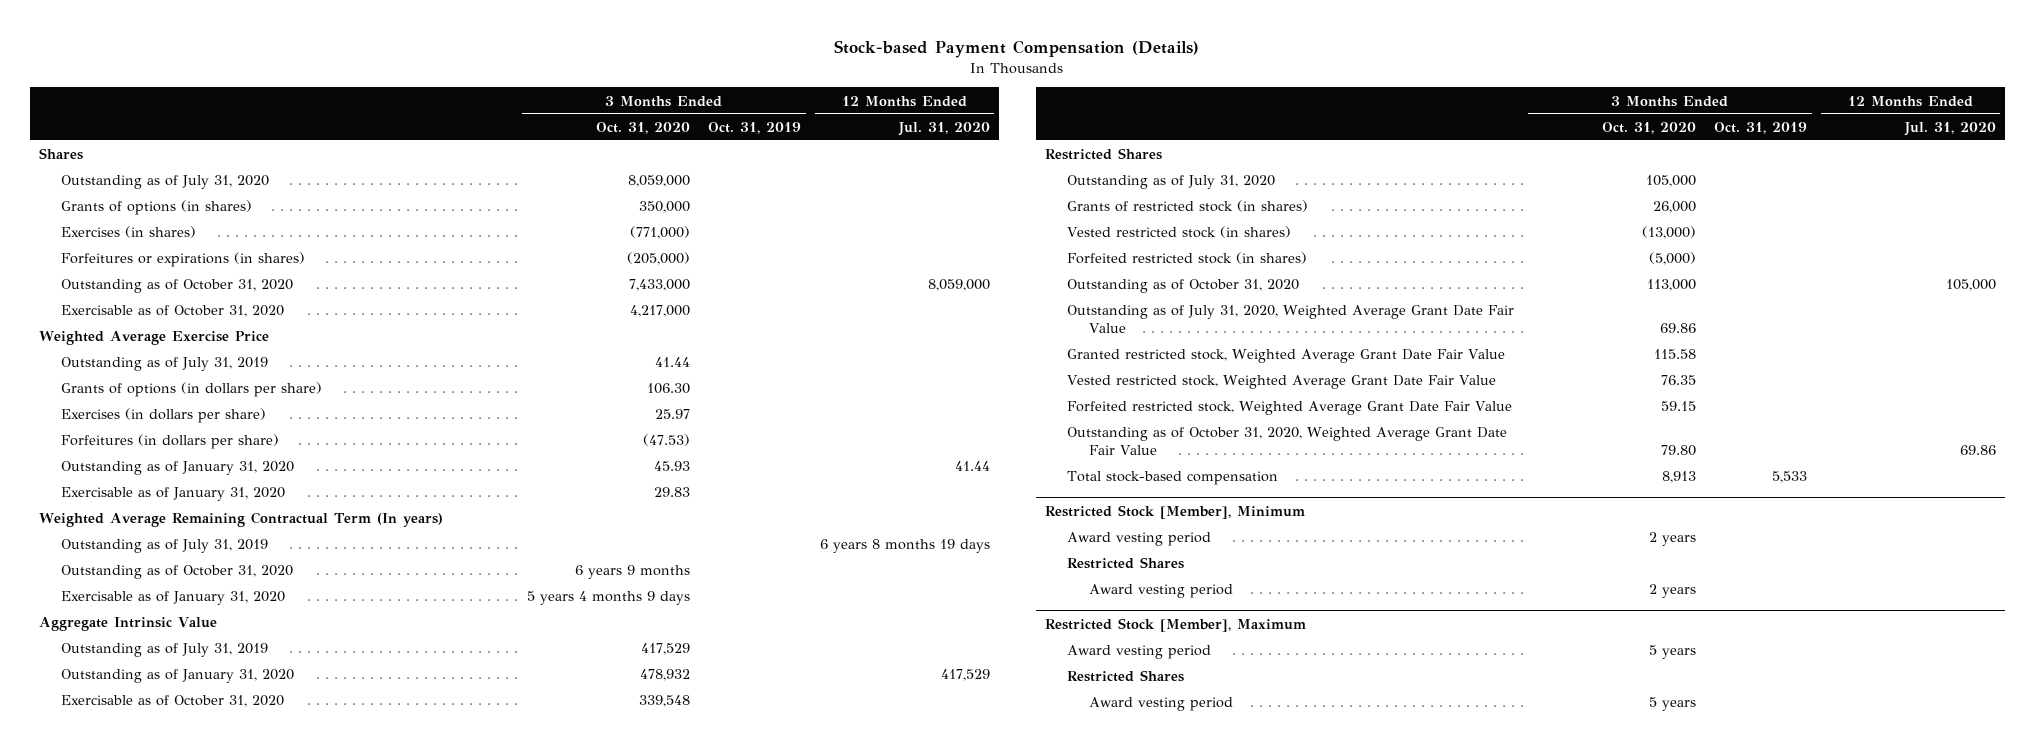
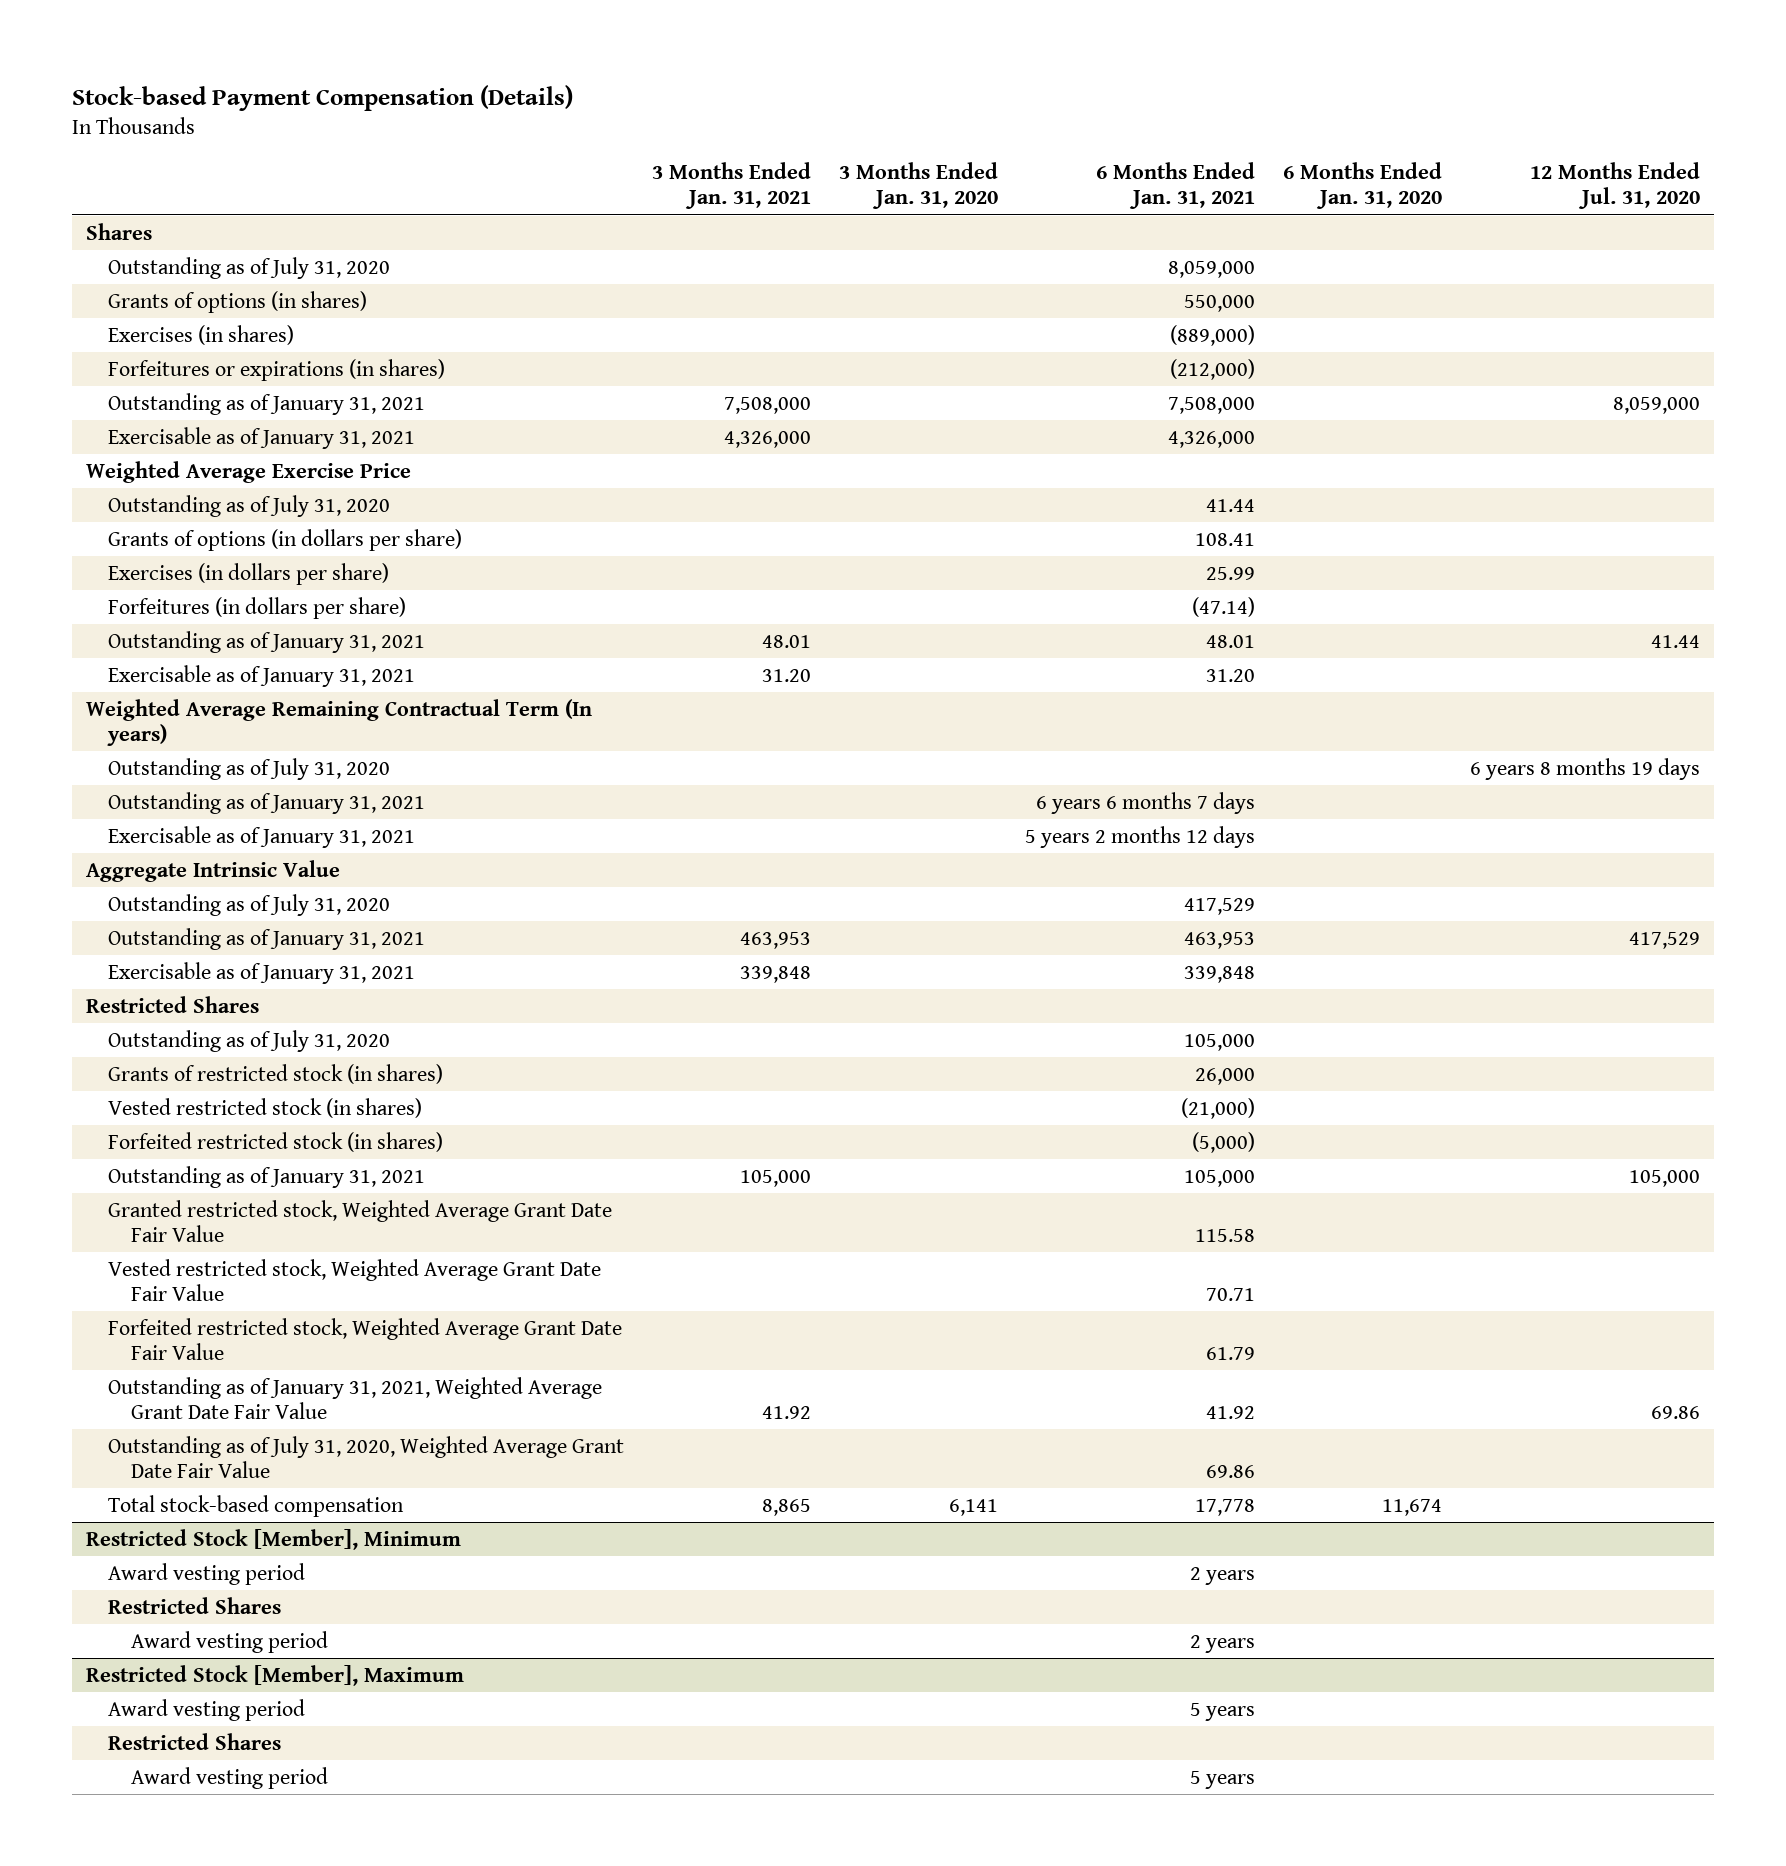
- | 3 Months Ended Oct. 31, 2020 | 3 Months Ended Oct. 31, 2019 | 12 Months Ended Jul. 31, 2020
+ | 3 Months Ended Jan. 31, 2021 | 3 Months Ended Jan. 31, 2020 | 6 Months Ended Jan. 31, 2021 | 6 Months Ended Jan. 31, 2020 | 12 Months Ended Jul. 31, 2020
- Outstanding as of October 31, 2020 | 7,433,000 | | 8,059,000
- Exercisable as of October 31, 2020 | 4,217,000 | |
+ Outstanding as of January 31, 2021 | 7,508,000 | | 7,508,000 | | 8,059,000
+ Exercisable as of January 31, 2021 | 4,326,000 | | 4,326,000 | |
- Outstanding as of July 31, 2019 | 41.44 | |
+ Outstanding as of July 31, 2020 | | | 41.44 | |
- Outstanding as of January 31, 2020 | 45.93 | | 41.44
- Exercisable as of January 31, 2020 | 29.83 | |
+ Outstanding as of January 31, 2021 | 48.01 | | 48.01 | | 41.44
+ Exercisable as of January 31, 2021 | 31.20 | | 31.20 | |
- Outstanding as of July 31, 2019 | | | 6 years 8 months 19 days
- Outstanding as of October 31, 2020 | 6 years 9 months | |
- Exercisable as of January 31, 2020 | 5 years 4 months 9 days | |
+ Outstanding as of July 31, 2020 | | | | | 6 years 8 months 19 days
+ Outstanding as of January 31, 2021 | | | 6 years 6 months 7 days | |
+ Exercisable as of January 31, 2021 | | | 5 years 2 months 12 days | |
- Outstanding as of July 31, 2019 | 417,529 | |
- Outstanding as of January 31, 2020 | 478,932 | | 417,529
- Exercisable as of October 31, 2020 | 339,548 | |
+ Outstanding as of July 31, 2020 | | | 417,529 | |
+ Outstanding as of January 31, 2021 | 463,953 | | 463,953 | | 417,529
+ Exercisable as of January 31, 2021 | 339,848 | | 339,848 | |
- Outstanding as of October 31, 2020 | 113,000 | | 105,000
+ Outstanding as of January 31, 2021 | 105,000 | | 105,000 | | 105,000
- Outstanding as of October 31, 2020, Weighted Average Grant Date Fair Value | 79.80 | | 69.86
+ Outstanding as of January 31, 2021, Weighted Average Grant Date Fair Value | 41.92 | | 41.92 | | 69.86
moved down: Outstanding as of July 31, 2020, Weighted Average Grant Date Fair Value | | | 69.86 | |

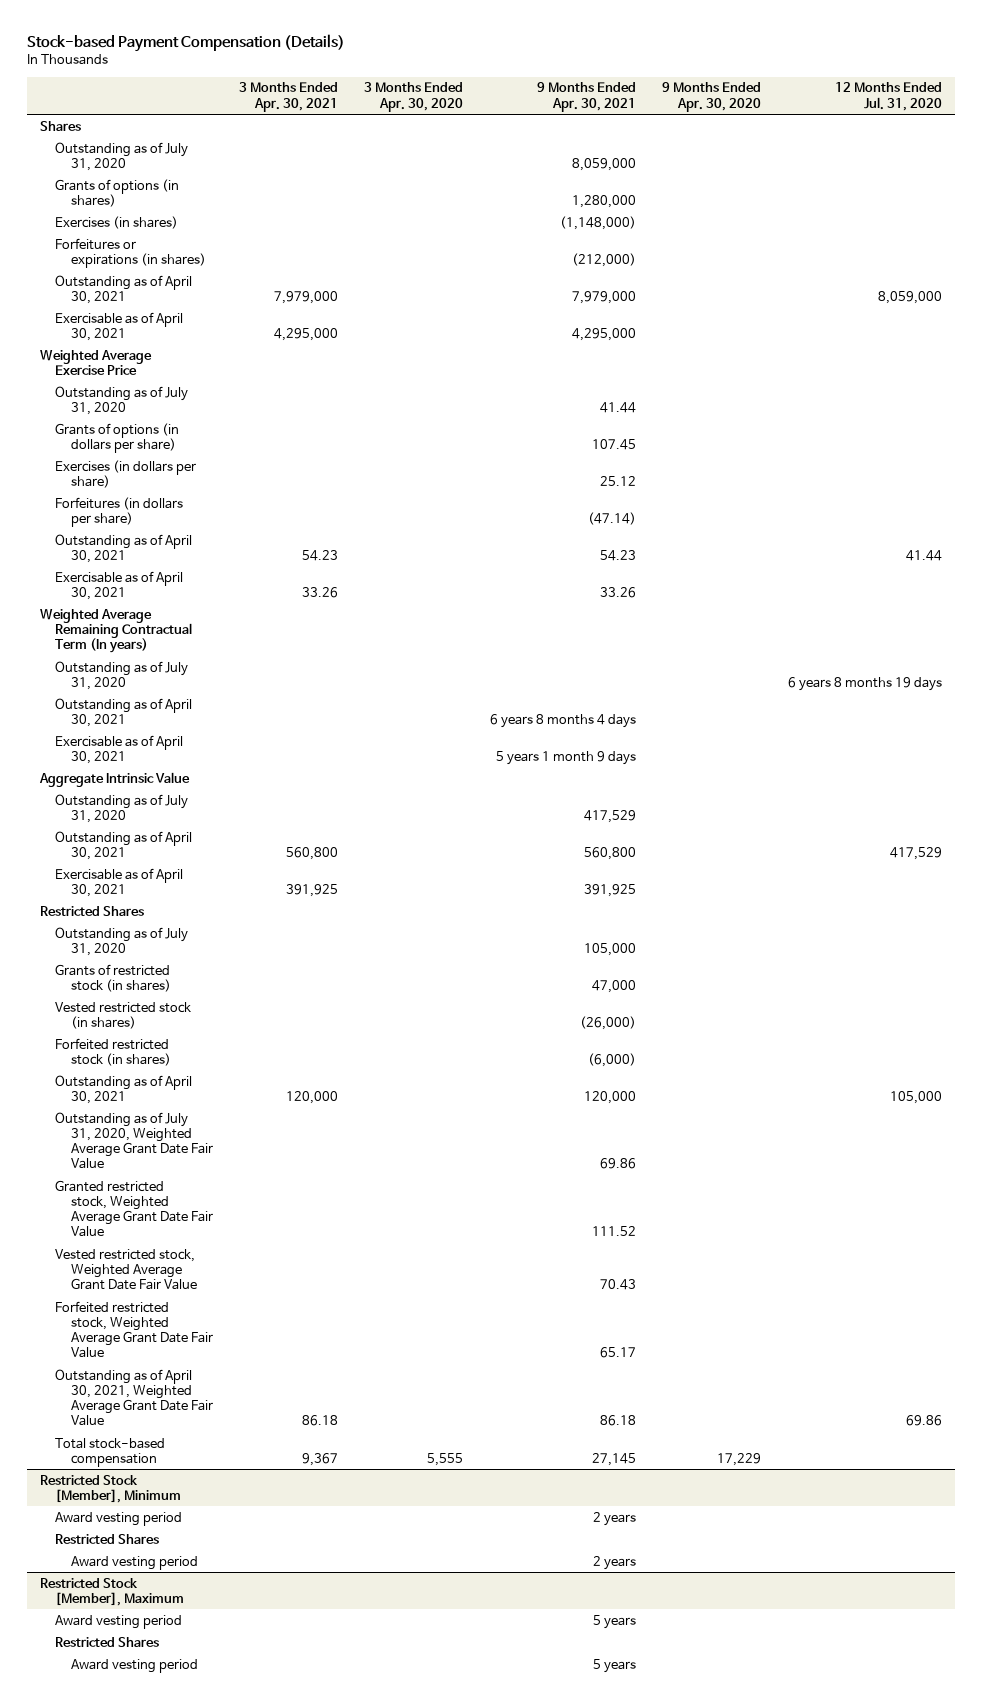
- | 3 Months Ended Jan. 31, 2021 | 3 Months Ended Jan. 31, 2020 | 6 Months Ended Jan. 31, 2021 | 6 Months Ended Jan. 31, 2020 | 12 Months Ended Jul. 31, 2020
+ | 3 Months Ended Apr. 30, 2021 | 3 Months Ended Apr. 30, 2020 | 9 Months Ended Apr. 30, 2021 | 9 Months Ended Apr. 30, 2020 | 12 Months Ended Jul. 31, 2020
- Outstanding as of January 31, 2021 | 7,508,000 | | 7,508,000 | | 8,059,000
- Exercisable as of January 31, 2021 | 4,326,000 | | 4,326,000 | |
+ Outstanding as of April 30, 2021 | 7,979,000 | | 7,979,000 | | 8,059,000
+ Exercisable as of April 30, 2021 | 4,295,000 | | 4,295,000 | |
- Outstanding as of January 31, 2021 | 48.01 | | 48.01 | | 41.44
- Exercisable as of January 31, 2021 | 31.20 | | 31.20 | |
+ Outstanding as of April 30, 2021 | 54.23 | | 54.23 | | 41.44
+ Exercisable as of April 30, 2021 | 33.26 | | 33.26 | |
- Outstanding as of January 31, 2021 | | | 6 years 6 months 7 days | |
- Exercisable as of January 31, 2021 | | | 5 years 2 months 12 days | |
+ Outstanding as of April 30, 2021 | | | 6 years 8 months 4 days | |
+ Exercisable as of April 30, 2021 | | | 5 years 1 month 9 days | |
- Outstanding as of January 31, 2021 | 463,953 | | 463,953 | | 417,529
- Exercisable as of January 31, 2021 | 339,848 | | 339,848 | |
+ Outstanding as of April 30, 2021 | 560,800 | | 560,800 | | 417,529
+ Exercisable as of April 30, 2021 | 391,925 | | 391,925 | |
- Outstanding as of January 31, 2021 | 105,000 | | 105,000 | | 105,000
+ Outstanding as of April 30, 2021 | 120,000 | | 120,000 | | 105,000
moved up: Outstanding as of July 31, 2020, Weighted Average Grant Date Fair Value | | | 69.86 | |
- Outstanding as of January 31, 2021, Weighted Average Grant Date Fair Value | 41.92 | | 41.92 | | 69.86
+ Outstanding as of April 30, 2021, Weighted Average Grant Date Fair Value | 86.18 | | 86.18 | | 69.86

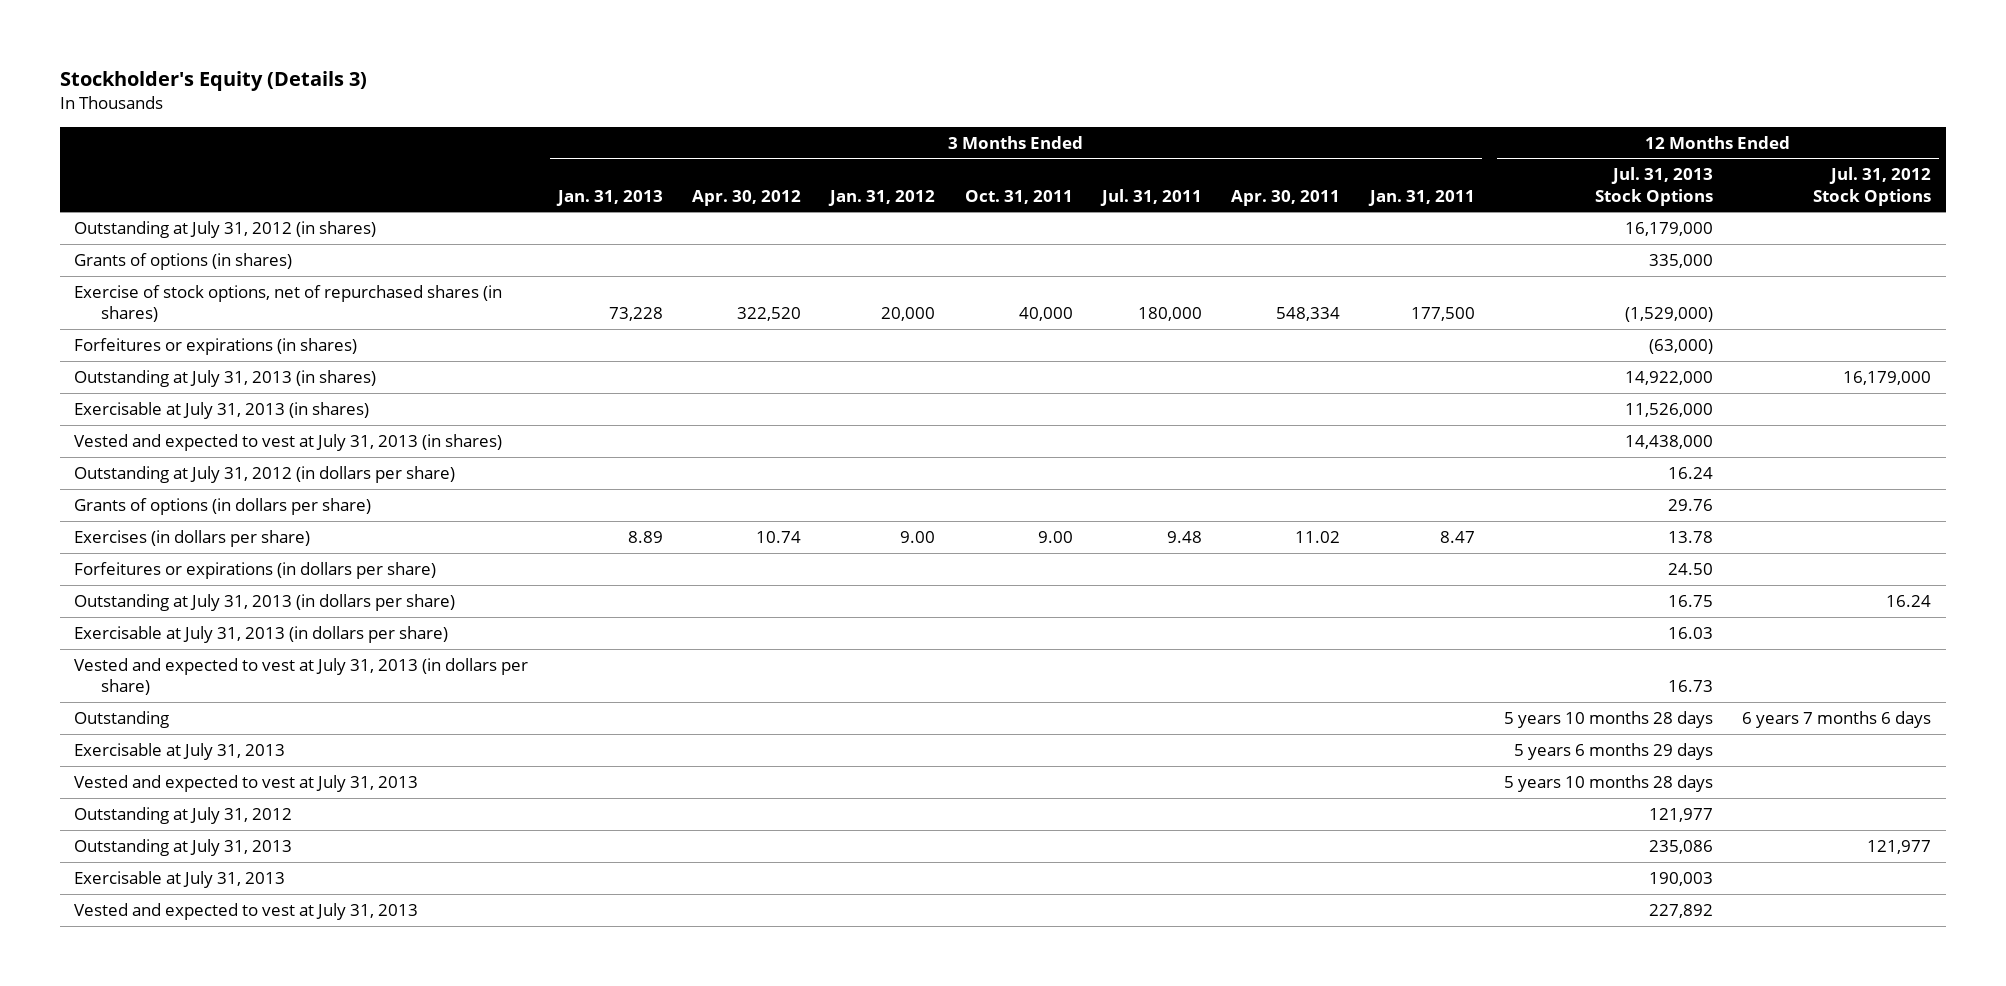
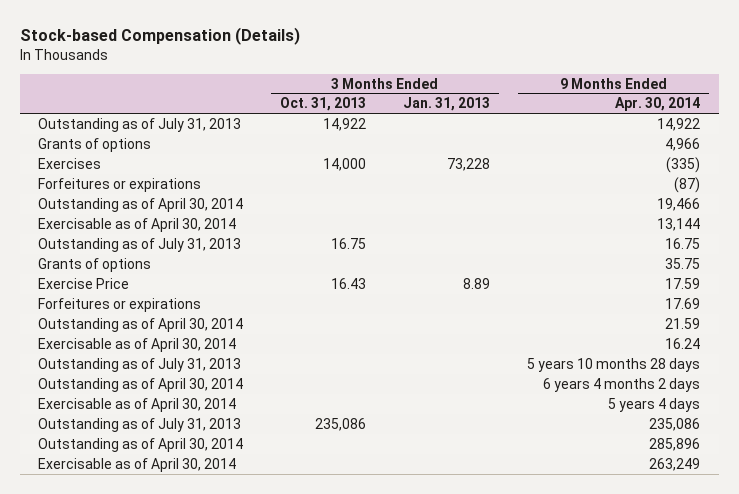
- Stockholder's Equity (Details 3)
+ Stock-based Compensation (Details)
- | 3 Months Ended Jan. 31, 2013 | 3 Months Ended Apr. 30, 2012 | 3 Months Ended Jan. 31, 2012 | 3 Months Ended Oct. 31, 2011 | 3 Months Ended Jul. 31, 2011 | 3 Months Ended Apr. 30, 2011 | 3 Months Ended Jan. 31, 2011 | 12 Months Ended Jul. 31, 2013 Stock Options | 12 Months Ended Jul. 31, 2012 Stock Options
+ | 3 Months Ended Oct. 31, 2013 | 3 Months Ended Jan. 31, 2013 | 9 Months Ended Apr. 30, 2014
- Outstanding at July 31, 2012 (in shares) | | | | | | | | 16,179,000 |
- Grants of options (in shares) | | | | | | | | 335,000 |
- Exercise of stock options, net of repurchased shares (in shares) | 73,228 | 322,520 | 20,000 | 40,000 | 180,000 | 548,334 | 177,500 | (1,529,000) |
- Forfeitures or expirations (in shares) | | | | | | | | (63,000) |
- Outstanding at July 31, 2013 (in shares) | | | | | | | | 14,922,000 | 16,179,000
- Exercisable at July 31, 2013 (in shares) | | | | | | | | 11,526,000 |
- Vested and expected to vest at July 31, 2013 (in shares) | | | | | | | | 14,438,000 |
- Outstanding at July 31, 2012 (in dollars per share) | | | | | | | | 16.24 |
- Grants of options (in dollars per share) | | | | | | | | 29.76 |
- Exercises (in dollars per share) | 8.89 | 10.74 | 9.00 | 9.00 | 9.48 | 11.02 | 8.47 | 13.78 |
- Forfeitures or expirations (in dollars per share) | | | | | | | | 24.50 |
- Outstanding at July 31, 2013 (in dollars per share) | | | | | | | | 16.75 | 16.24
- Exercisable at July 31, 2013 (in dollars per share) | | | | | | | | 16.03 |
- Vested and expected to vest at July 31, 2013 (in dollars per share) | | | | | | | | 16.73 |
- Outstanding | | | | | | | | 5 years 10 months 28 days | 6 years 7 months 6 days
- Exercisable at July 31, 2013 | | | | | | | | 5 years 6 months 29 days |
- Vested and expected to vest at July 31, 2013 | | | | | | | | 5 years 10 months 28 days |
- Outstanding at July 31, 2012 | | | | | | | | 121,977 |
- Outstanding at July 31, 2013 | | | | | | | | 235,086 | 121,977
- Exercisable at July 31, 2013 | | | | | | | | 190,003 |
- Vested and expected to vest at July 31, 2013 | | | | | | | | 227,892 |
+ Outstanding as of July 31, 2013 | 14,922 | | 14,922
+ Grants of options | | | 4,966
+ Exercises | 14,000 | 73,228 | (335)
+ Forfeitures or expirations | | | (87)
+ Outstanding as of April 30, 2014 | | | 19,466
+ Exercisable as of April 30, 2014 | | | 13,144
+ Outstanding as of July 31, 2013 | 16.75 | | 16.75
+ Grants of options | | | 35.75
+ Exercise Price | 16.43 | 8.89 | 17.59
+ Forfeitures or expirations | | | 17.69
+ Outstanding as of April 30, 2014 | | | 21.59
+ Exercisable as of April 30, 2014 | | | 16.24
+ Outstanding as of July 31, 2013 | | | 5 years 10 months 28 days
+ Outstanding as of April 30, 2014 | | | 6 years 4 months 2 days
+ Exercisable as of April 30, 2014 | | | 5 years 4 days
+ Outstanding as of July 31, 2013 | 235,086 | | 235,086
+ Outstanding as of April 30, 2014 | | | 285,896
+ Exercisable as of April 30, 2014 | | | 263,249

